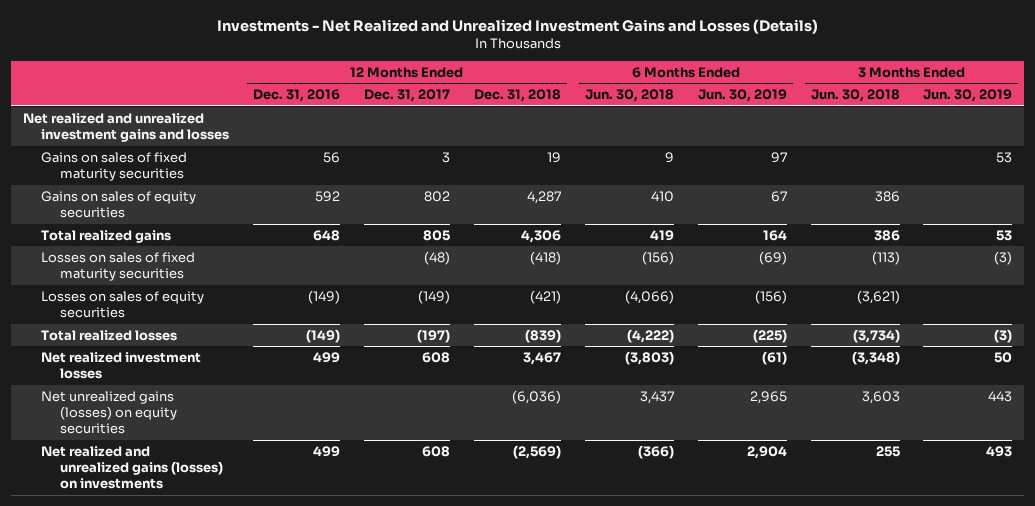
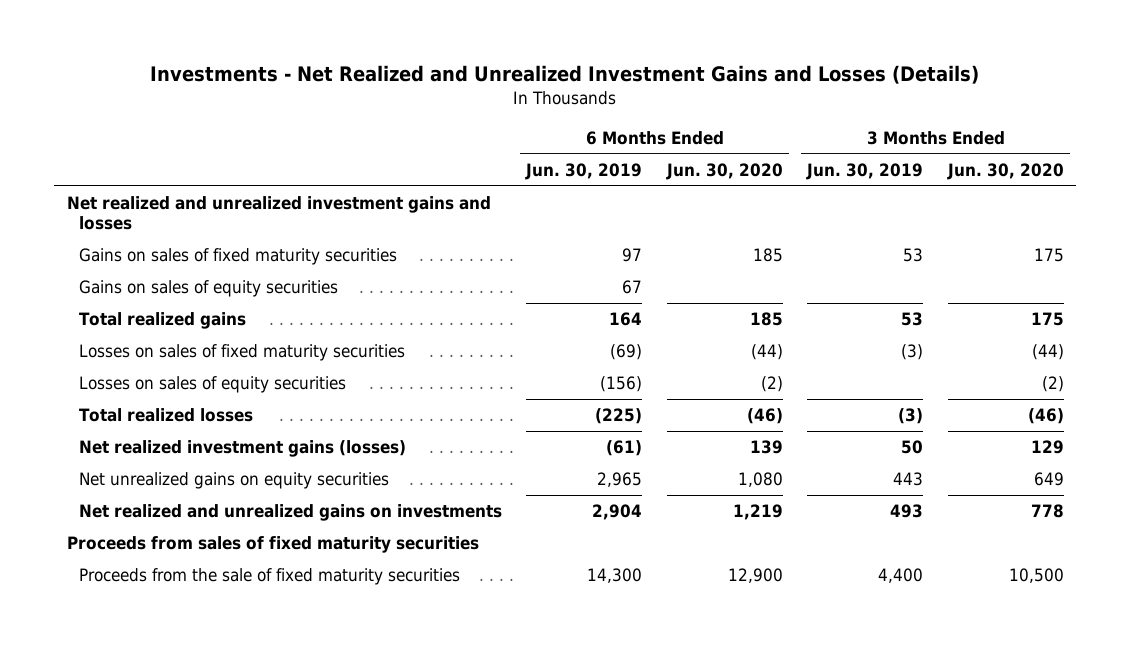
- | 12 Months Ended Dec. 31, 2016 | 12 Months Ended Dec. 31, 2017 | 12 Months Ended Dec. 31, 2018 | 6 Months Ended Jun. 30, 2018 | 6 Months Ended Jun. 30, 2019 | 3 Months Ended Jun. 30, 2018 | 3 Months Ended Jun. 30, 2019
+ | 6 Months Ended Jun. 30, 2019 | 6 Months Ended Jun. 30, 2020 | 3 Months Ended Jun. 30, 2019 | 3 Months Ended Jun. 30, 2020
- Net realized investment losses | 499 | 608 | 3,467 | (3,803) | (61) | (3,348) | 50
- Net unrealized gains (losses) on equity securities | | | (6,036) | 3,437 | 2,965 | 3,603 | 443
- Net realized and unrealized gains (losses) on investments | 499 | 608 | (2,569) | (366) | 2,904 | 255 | 493
+ Net realized investment gains (losses) | (61) | 139 | 50 | 129
+ Net unrealized gains on equity securities | 2,965 | 1,080 | 443 | 649
+ Net realized and unrealized gains on investments | 2,904 | 1,219 | 493 | 778
+ Proceeds from sales of fixed maturity securities
+ Proceeds from the sale of fixed maturity securities | 14,300 | 12,900 | 4,400 | 10,500

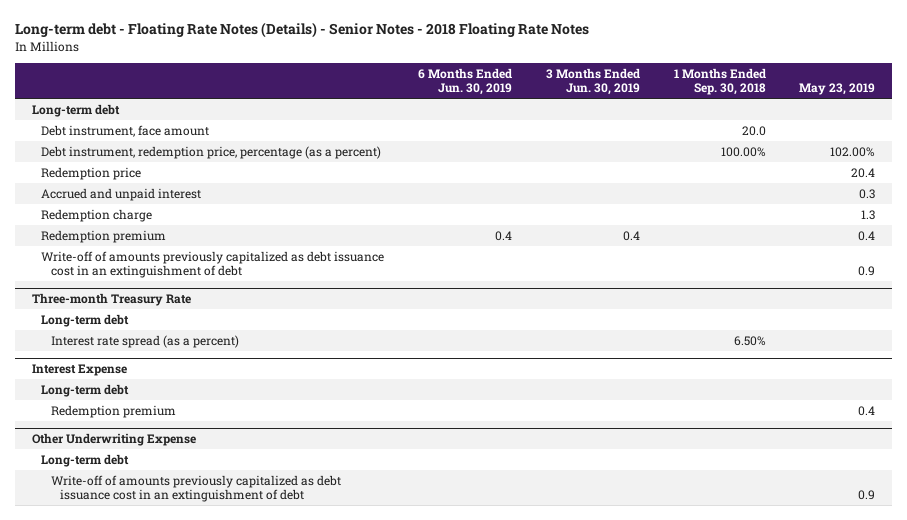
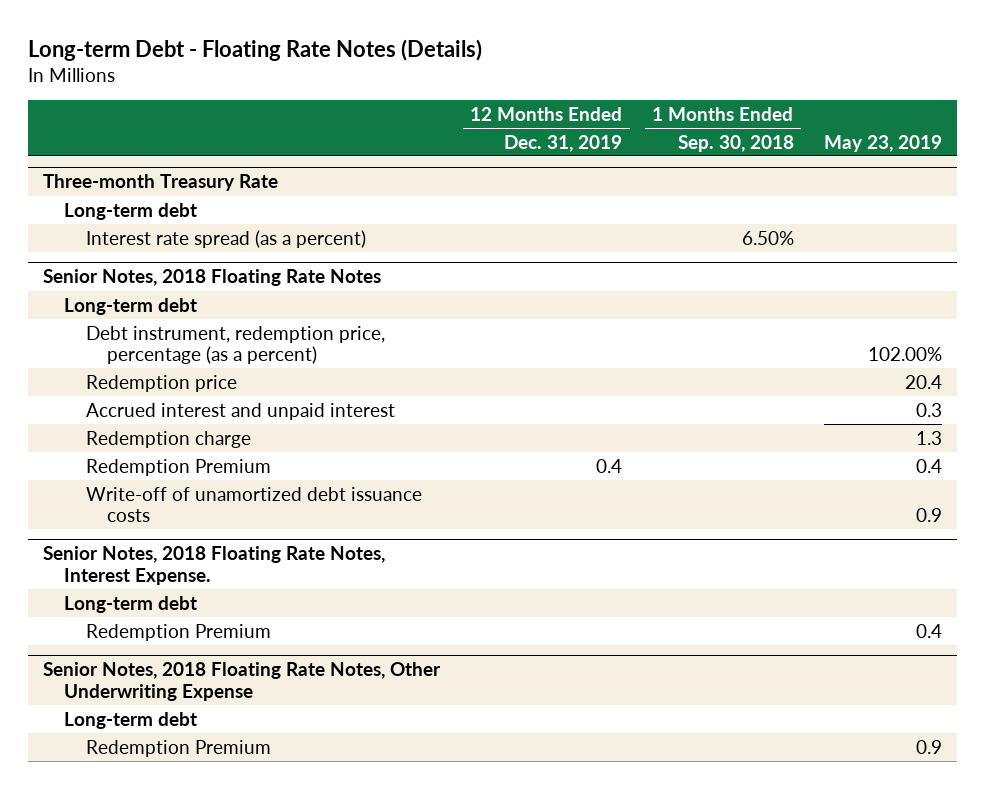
- Long-term debt - Floating Rate Notes (Details) - Senior Notes - 2018 Floating Rate Notes
+ Long-term Debt - Floating Rate Notes (Details)
- | 6 Months Ended Jun. 30, 2019 | 3 Months Ended Jun. 30, 2019 | 1 Months Ended Sep. 30, 2018 | May 23, 2019
+ | 12 Months Ended Dec. 31, 2019 | 1 Months Ended Sep. 30, 2018 | May 23, 2019
- Long-term debt
- Debt instrument, face amount | | | 20.0 |
- Debt instrument, redemption price, percentage (as a percent) | | | 100.00% | 102.00%
- Redemption price | | | | 20.4
- Accrued and unpaid interest | | | | 0.3
- Redemption charge | | | | 1.3
- Redemption premium | 0.4 | 0.4 | | 0.4
- Write-off of amounts previously capitalized as debt issuance cost in an extinguishment of debt | | | | 0.9
- Interest Expense
+ Senior Notes, 2018 Floating Rate Notes
- Redemption premium | | | | 0.4
- Other Underwriting Expense
+ Debt instrument, redemption price, percentage (as a percent) | | | 102.00%
+ Redemption price | | | 20.4
+ Accrued interest and unpaid interest | | | 0.3
+ Redemption charge | | | 1.3
+ Redemption Premium | 0.4 | | 0.4
+ Write-off of unamortized debt issuance costs | | | 0.9
+ Senior Notes, 2018 Floating Rate Notes, Interest Expense.
- Write-off of amounts previously capitalized as debt issuance cost in an extinguishment of debt | | | | 0.9
+ Redemption Premium | | | 0.4
+ Senior Notes, 2018 Floating Rate Notes, Other Underwriting Expense
+ Long-term debt
+ Redemption Premium | | | 0.9

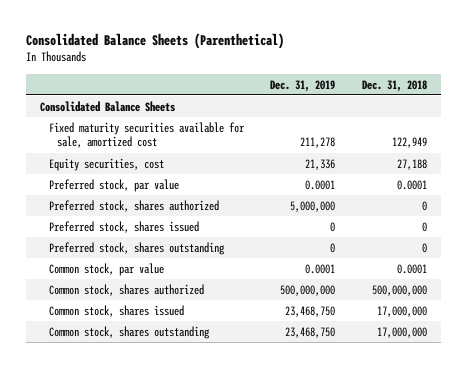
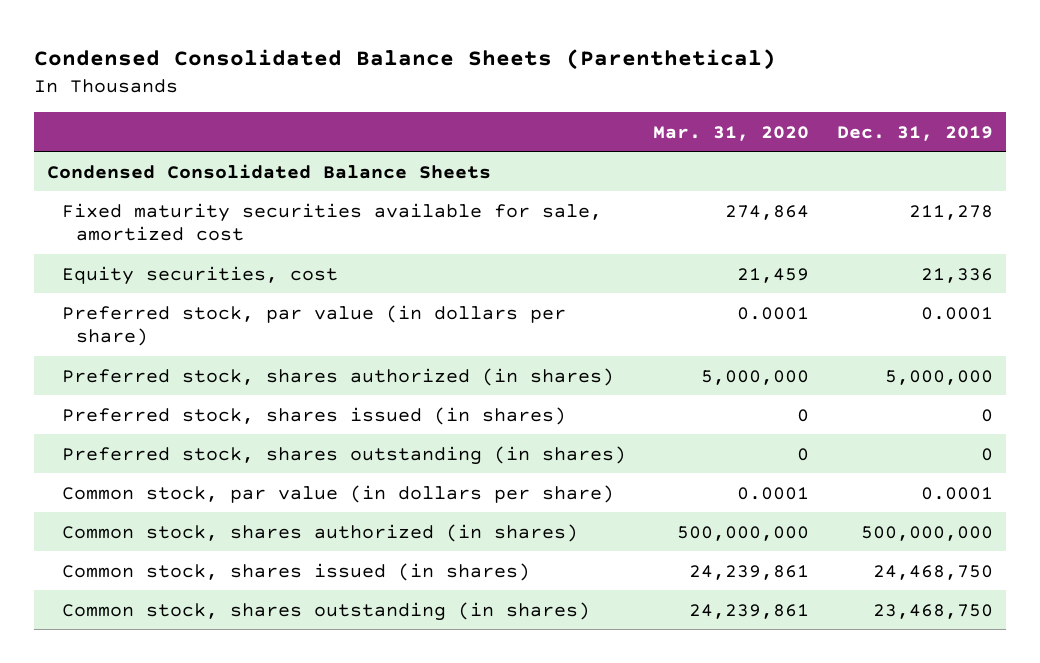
- Consolidated Balance Sheets (Parenthetical)
+ Condensed Consolidated Balance Sheets (Parenthetical)
- | Dec. 31, 2019 | Dec. 31, 2018
+ | Mar. 31, 2020 | Dec. 31, 2019
- Consolidated Balance Sheets
+ Condensed Consolidated Balance Sheets
- Preferred stock, par value | 0.0001 | 0.0001
- Preferred stock, shares authorized | 5,000,000 | 0
- Preferred stock, shares issued | 0 | 0
- Preferred stock, shares outstanding | 0 | 0
- Common stock, par value | 0.0001 | 0.0001
- Common stock, shares authorized | 500,000,000 | 500,000,000
- Common stock, shares issued | 23,468,750 | 17,000,000
- Common stock, shares outstanding | 23,468,750 | 17,000,000
+ Preferred stock, par value (in dollars per share) | 0.0001 | 0.0001
+ Preferred stock, shares authorized (in shares) | 5,000,000 | 5,000,000
+ Preferred stock, shares issued (in shares) | 0 | 0
+ Preferred stock, shares outstanding (in shares) | 0 | 0
+ Common stock, par value (in dollars per share) | 0.0001 | 0.0001
+ Common stock, shares authorized (in shares) | 500,000,000 | 500,000,000
+ Common stock, shares issued (in shares) | 24,239,861 | 24,468,750
+ Common stock, shares outstanding (in shares) | 24,239,861 | 23,468,750

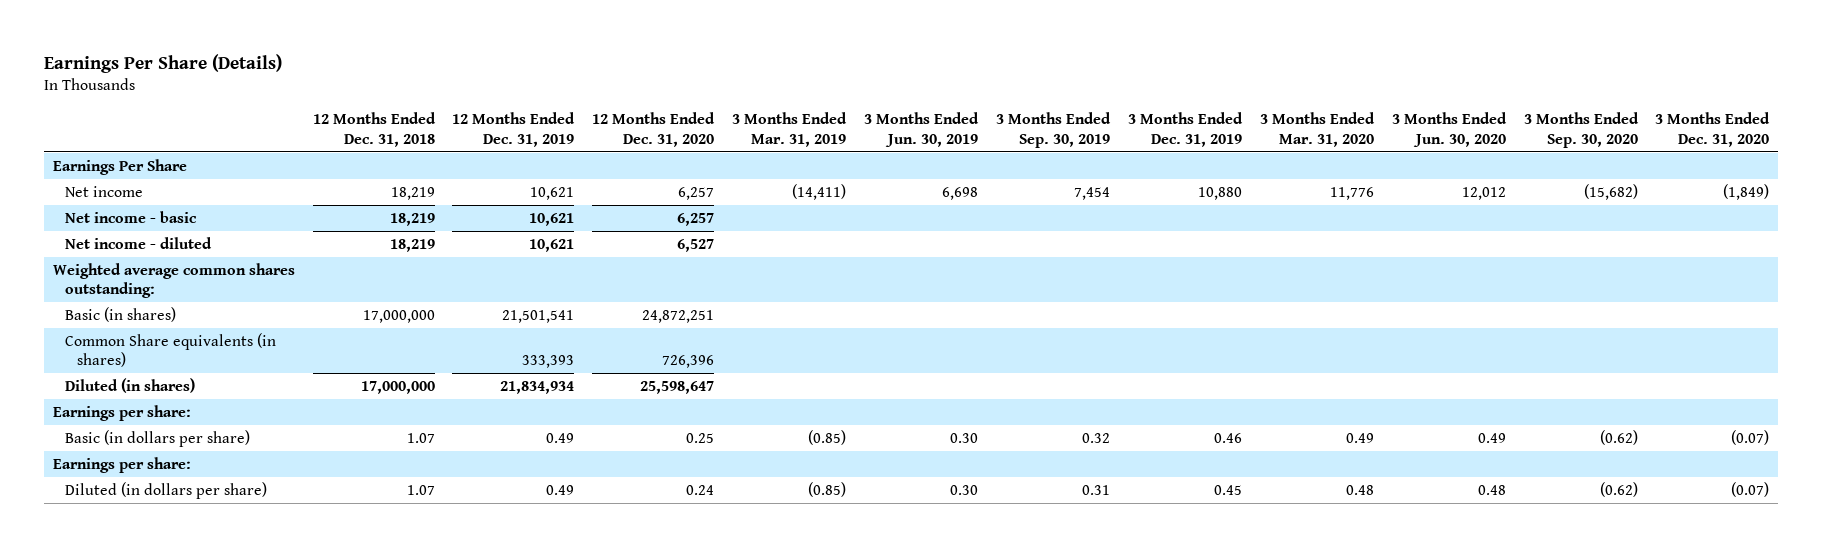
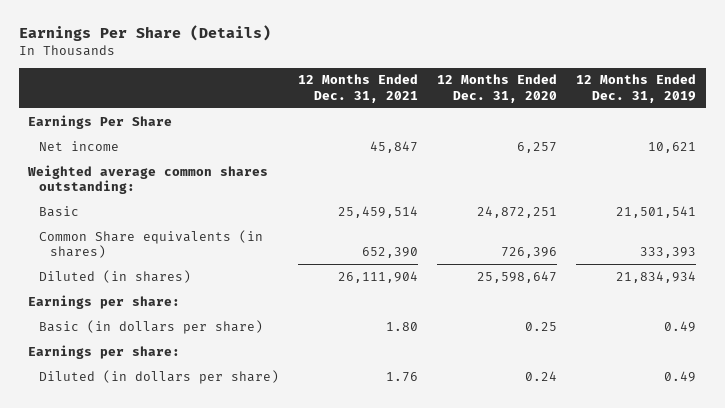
- | 12 Months Ended Dec. 31, 2018 | 12 Months Ended Dec. 31, 2019 | 12 Months Ended Dec. 31, 2020 | 3 Months Ended Mar. 31, 2019 | 3 Months Ended Jun. 30, 2019 | 3 Months Ended Sep. 30, 2019 | 3 Months Ended Dec. 31, 2019 | 3 Months Ended Mar. 31, 2020 | 3 Months Ended Jun. 30, 2020 | 3 Months Ended Sep. 30, 2020 | 3 Months Ended Dec. 31, 2020
+ | 12 Months Ended Dec. 31, 2021 | 12 Months Ended Dec. 31, 2020 | 12 Months Ended Dec. 31, 2019
- Net income - basic | 18,219 | 10,621 | 6,257 | | | | | | | |
- Net income - diluted | 18,219 | 10,621 | 6,527 | | | | | | | |
- Basic (in shares) | 17,000,000 | 21,501,541 | 24,872,251 | | | | | | | |
+ Basic | 25,459,514 | 24,872,251 | 21,501,541

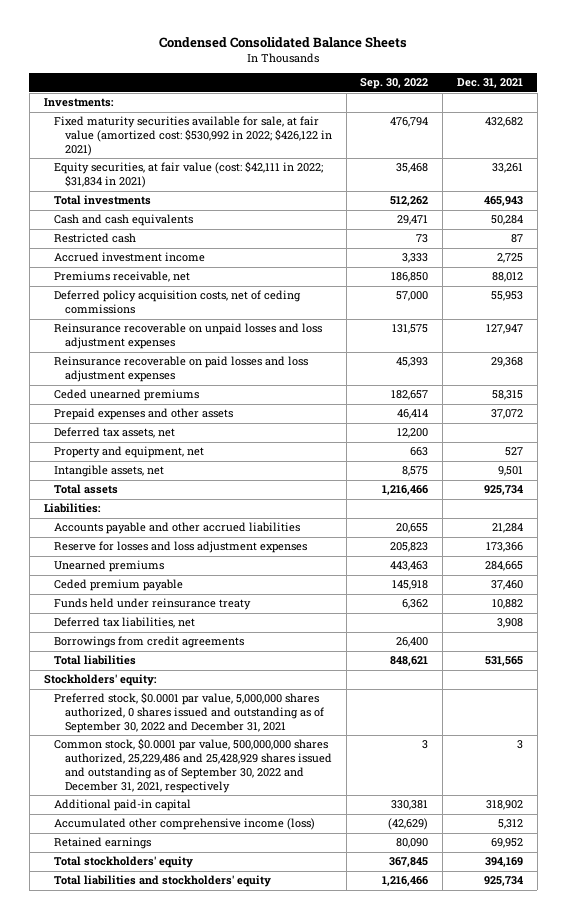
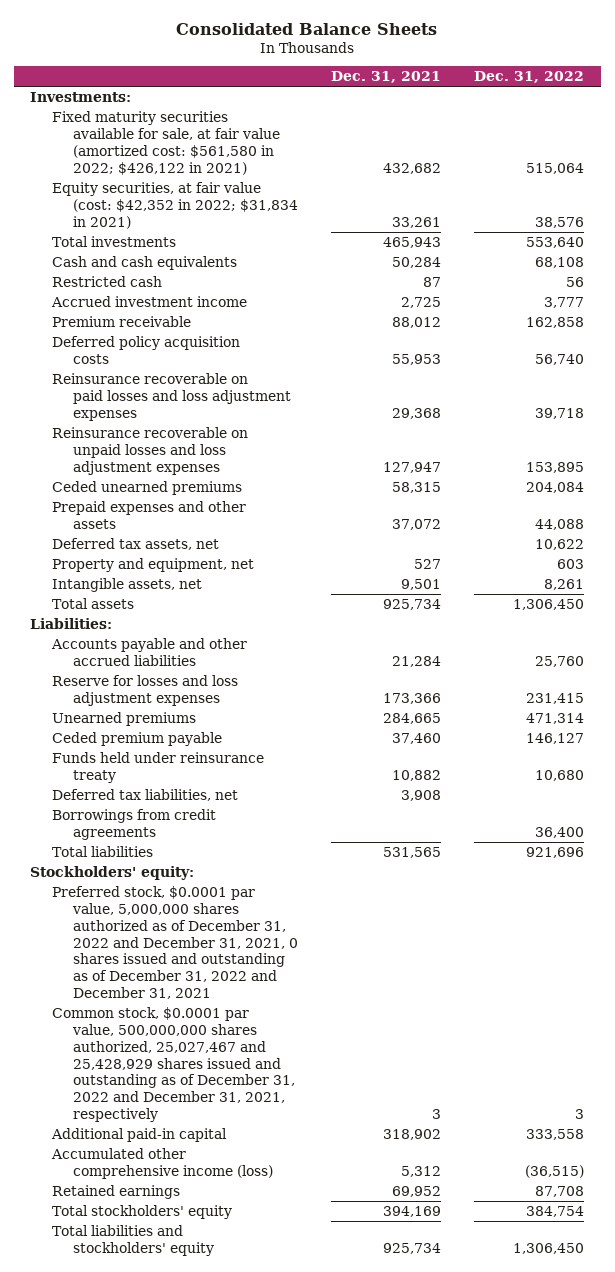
- Condensed Consolidated Balance Sheets
+ Consolidated Balance Sheets
- | Sep. 30, 2022 | Dec. 31, 2021
+ | Dec. 31, 2021 | Dec. 31, 2022
- Fixed maturity securities available for sale, at fair value (amortized cost: $530,992 in 2022; $426,122 in 2021) | 476,794 | 432,682
- Equity securities, at fair value (cost: $42,111 in 2022; $31,834 in 2021) | 35,468 | 33,261
+ Fixed maturity securities available for sale, at fair value (amortized cost: $561,580 in 2022; $426,122 in 2021) | 432,682 | 515,064
+ Equity securities, at fair value (cost: $42,352 in 2022; $31,834 in 2021) | 33,261 | 38,576
- Premiums receivable, net | 186,850 | 88,012
- Deferred policy acquisition costs, net of ceding commissions | 57,000 | 55,953
+ Premium receivable | 88,012 | 162,858
+ Deferred policy acquisition costs | 55,953 | 56,740
moved down: Reinsurance recoverable on unpaid losses and loss adjustment expenses | 127,947 | 153,895
- Preferred stock, $0.0001 par value, 5,000,000 shares authorized, 0 shares issued and outstanding as of September 30, 2022 and December 31, 2021
- Common stock, $0.0001 par value, 500,000,000 shares authorized, 25,229,486 and 25,428,929 shares issued and outstanding as of September 30, 2022 and December 31, 2021, respectively | 3 | 3
+ Preferred stock, $0.0001 par value, 5,000,000 shares authorized as of December 31, 2022 and December 31, 2021, 0 shares issued and outstanding as of December 31, 2022 and December 31, 2021
+ Common stock, $0.0001 par value, 500,000,000 shares authorized, 25,027,467 and 25,428,929 shares issued and outstanding as of December 31, 2022 and December 31, 2021, respectively | 3 | 3

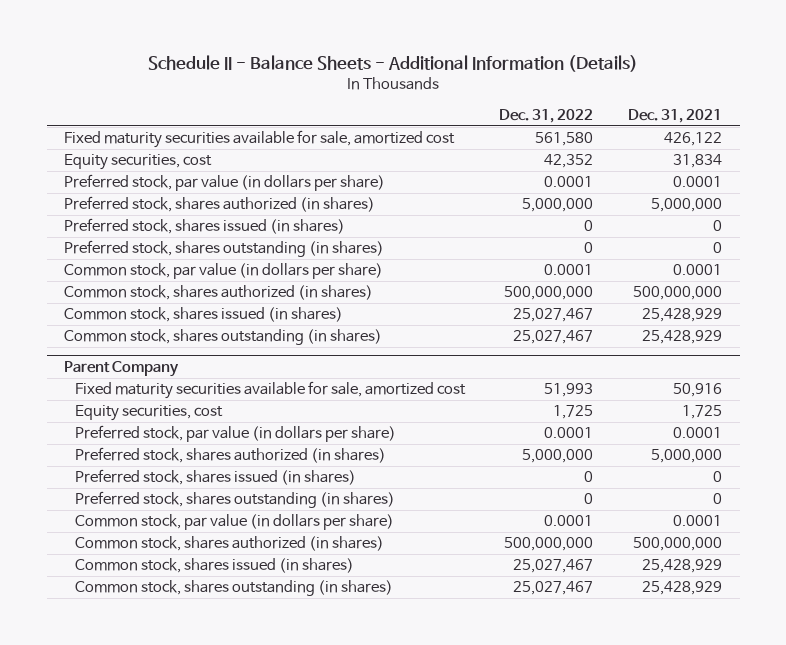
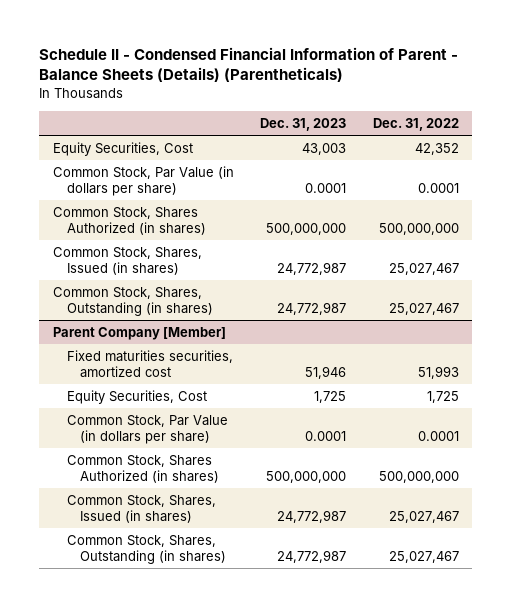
- Schedule II - Balance Sheets - Additional Information (Details)
+ Schedule II - Condensed Financial Information of Parent - Balance Sheets (Details) (Parentheticals)
- | Dec. 31, 2022 | Dec. 31, 2021
+ | Dec. 31, 2023 | Dec. 31, 2022
- Fixed maturity securities available for sale, amortized cost | 561,580 | 426,122
- Equity securities, cost | 42,352 | 31,834
- Preferred stock, par value (in dollars per share) | 0.0001 | 0.0001
- Preferred stock, shares authorized (in shares) | 5,000,000 | 5,000,000
- Preferred stock, shares issued (in shares) | 0 | 0
- Preferred stock, shares outstanding (in shares) | 0 | 0
- Common stock, par value (in dollars per share) | 0.0001 | 0.0001
- Common stock, shares authorized (in shares) | 500,000,000 | 500,000,000
- Common stock, shares issued (in shares) | 25,027,467 | 25,428,929
- Common stock, shares outstanding (in shares) | 25,027,467 | 25,428,929
- Parent Company
- Fixed maturity securities available for sale, amortized cost | 51,993 | 50,916
- Equity securities, cost | 1,725 | 1,725
- Preferred stock, par value (in dollars per share) | 0.0001 | 0.0001
- Preferred stock, shares authorized (in shares) | 5,000,000 | 5,000,000
- Preferred stock, shares issued (in shares) | 0 | 0
- Preferred stock, shares outstanding (in shares) | 0 | 0
- Common stock, par value (in dollars per share) | 0.0001 | 0.0001
- Common stock, shares authorized (in shares) | 500,000,000 | 500,000,000
- Common stock, shares issued (in shares) | 25,027,467 | 25,428,929
- Common stock, shares outstanding (in shares) | 25,027,467 | 25,428,929
+ Equity Securities, Cost | 43,003 | 42,352
+ Common Stock, Par Value (in dollars per share) | 0.0001 | 0.0001
+ Common Stock, Shares Authorized (in shares) | 500,000,000 | 500,000,000
+ Common Stock, Shares, Issued (in shares) | 24,772,987 | 25,027,467
+ Common Stock, Shares, Outstanding (in shares) | 24,772,987 | 25,027,467
+ Parent Company [Member]
+ Fixed maturities securities, amortized cost | 51,946 | 51,993
+ Equity Securities, Cost | 1,725 | 1,725
+ Common Stock, Par Value (in dollars per share) | 0.0001 | 0.0001
+ Common Stock, Shares Authorized (in shares) | 500,000,000 | 500,000,000
+ Common Stock, Shares, Issued (in shares) | 24,772,987 | 25,027,467
+ Common Stock, Shares, Outstanding (in shares) | 24,772,987 | 25,027,467

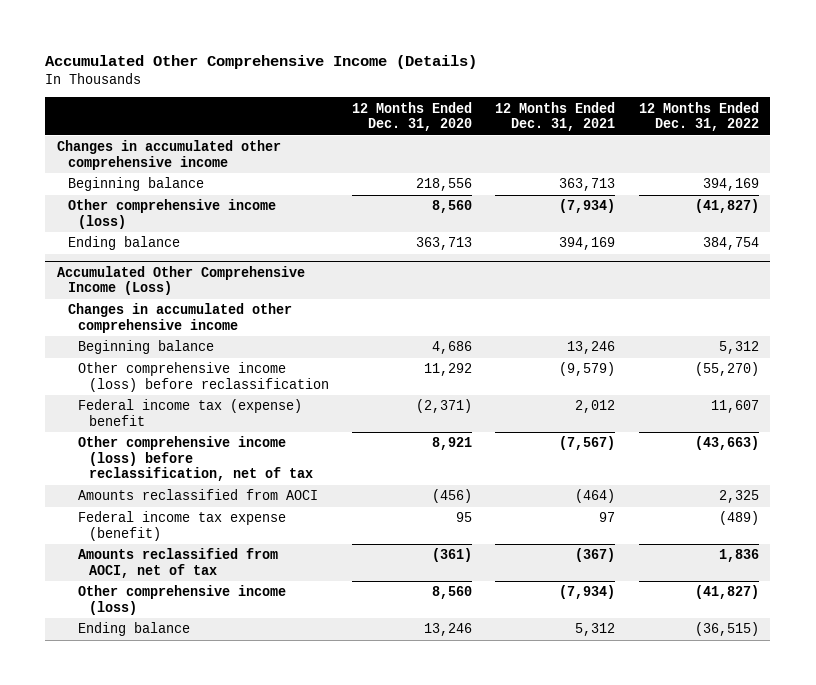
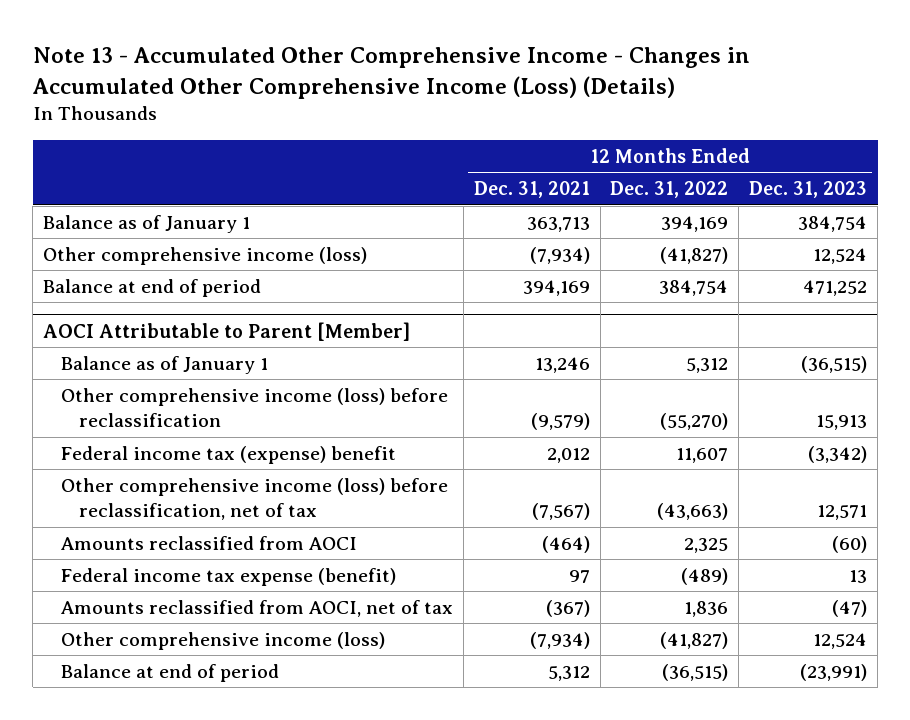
- Accumulated Other Comprehensive Income (Details)
+ Note 13 - Accumulated Other Comprehensive Income - Changes in Accumulated Other Comprehensive Income (Loss) (Details)
- | 12 Months Ended Dec. 31, 2020 | 12 Months Ended Dec. 31, 2021 | 12 Months Ended Dec. 31, 2022
+ | 12 Months Ended Dec. 31, 2021 | 12 Months Ended Dec. 31, 2022 | 12 Months Ended Dec. 31, 2023
- Changes in accumulated other comprehensive income
- Beginning balance | 218,556 | 363,713 | 394,169
+ Balance as of January 1 | 363,713 | 394,169 | 384,754
- Ending balance | 363,713 | 394,169 | 384,754
- Accumulated Other Comprehensive Income (Loss)
- Changes in accumulated other comprehensive income
- Beginning balance | 4,686 | 13,246 | 5,312
+ Balance at end of period | 394,169 | 384,754 | 471,252
+ AOCI Attributable to Parent [Member]
+ Balance as of January 1 | 13,246 | 5,312 | (36,515)
- Ending balance | 13,246 | 5,312 | (36,515)
+ Balance at end of period | 5,312 | (36,515) | (23,991)

